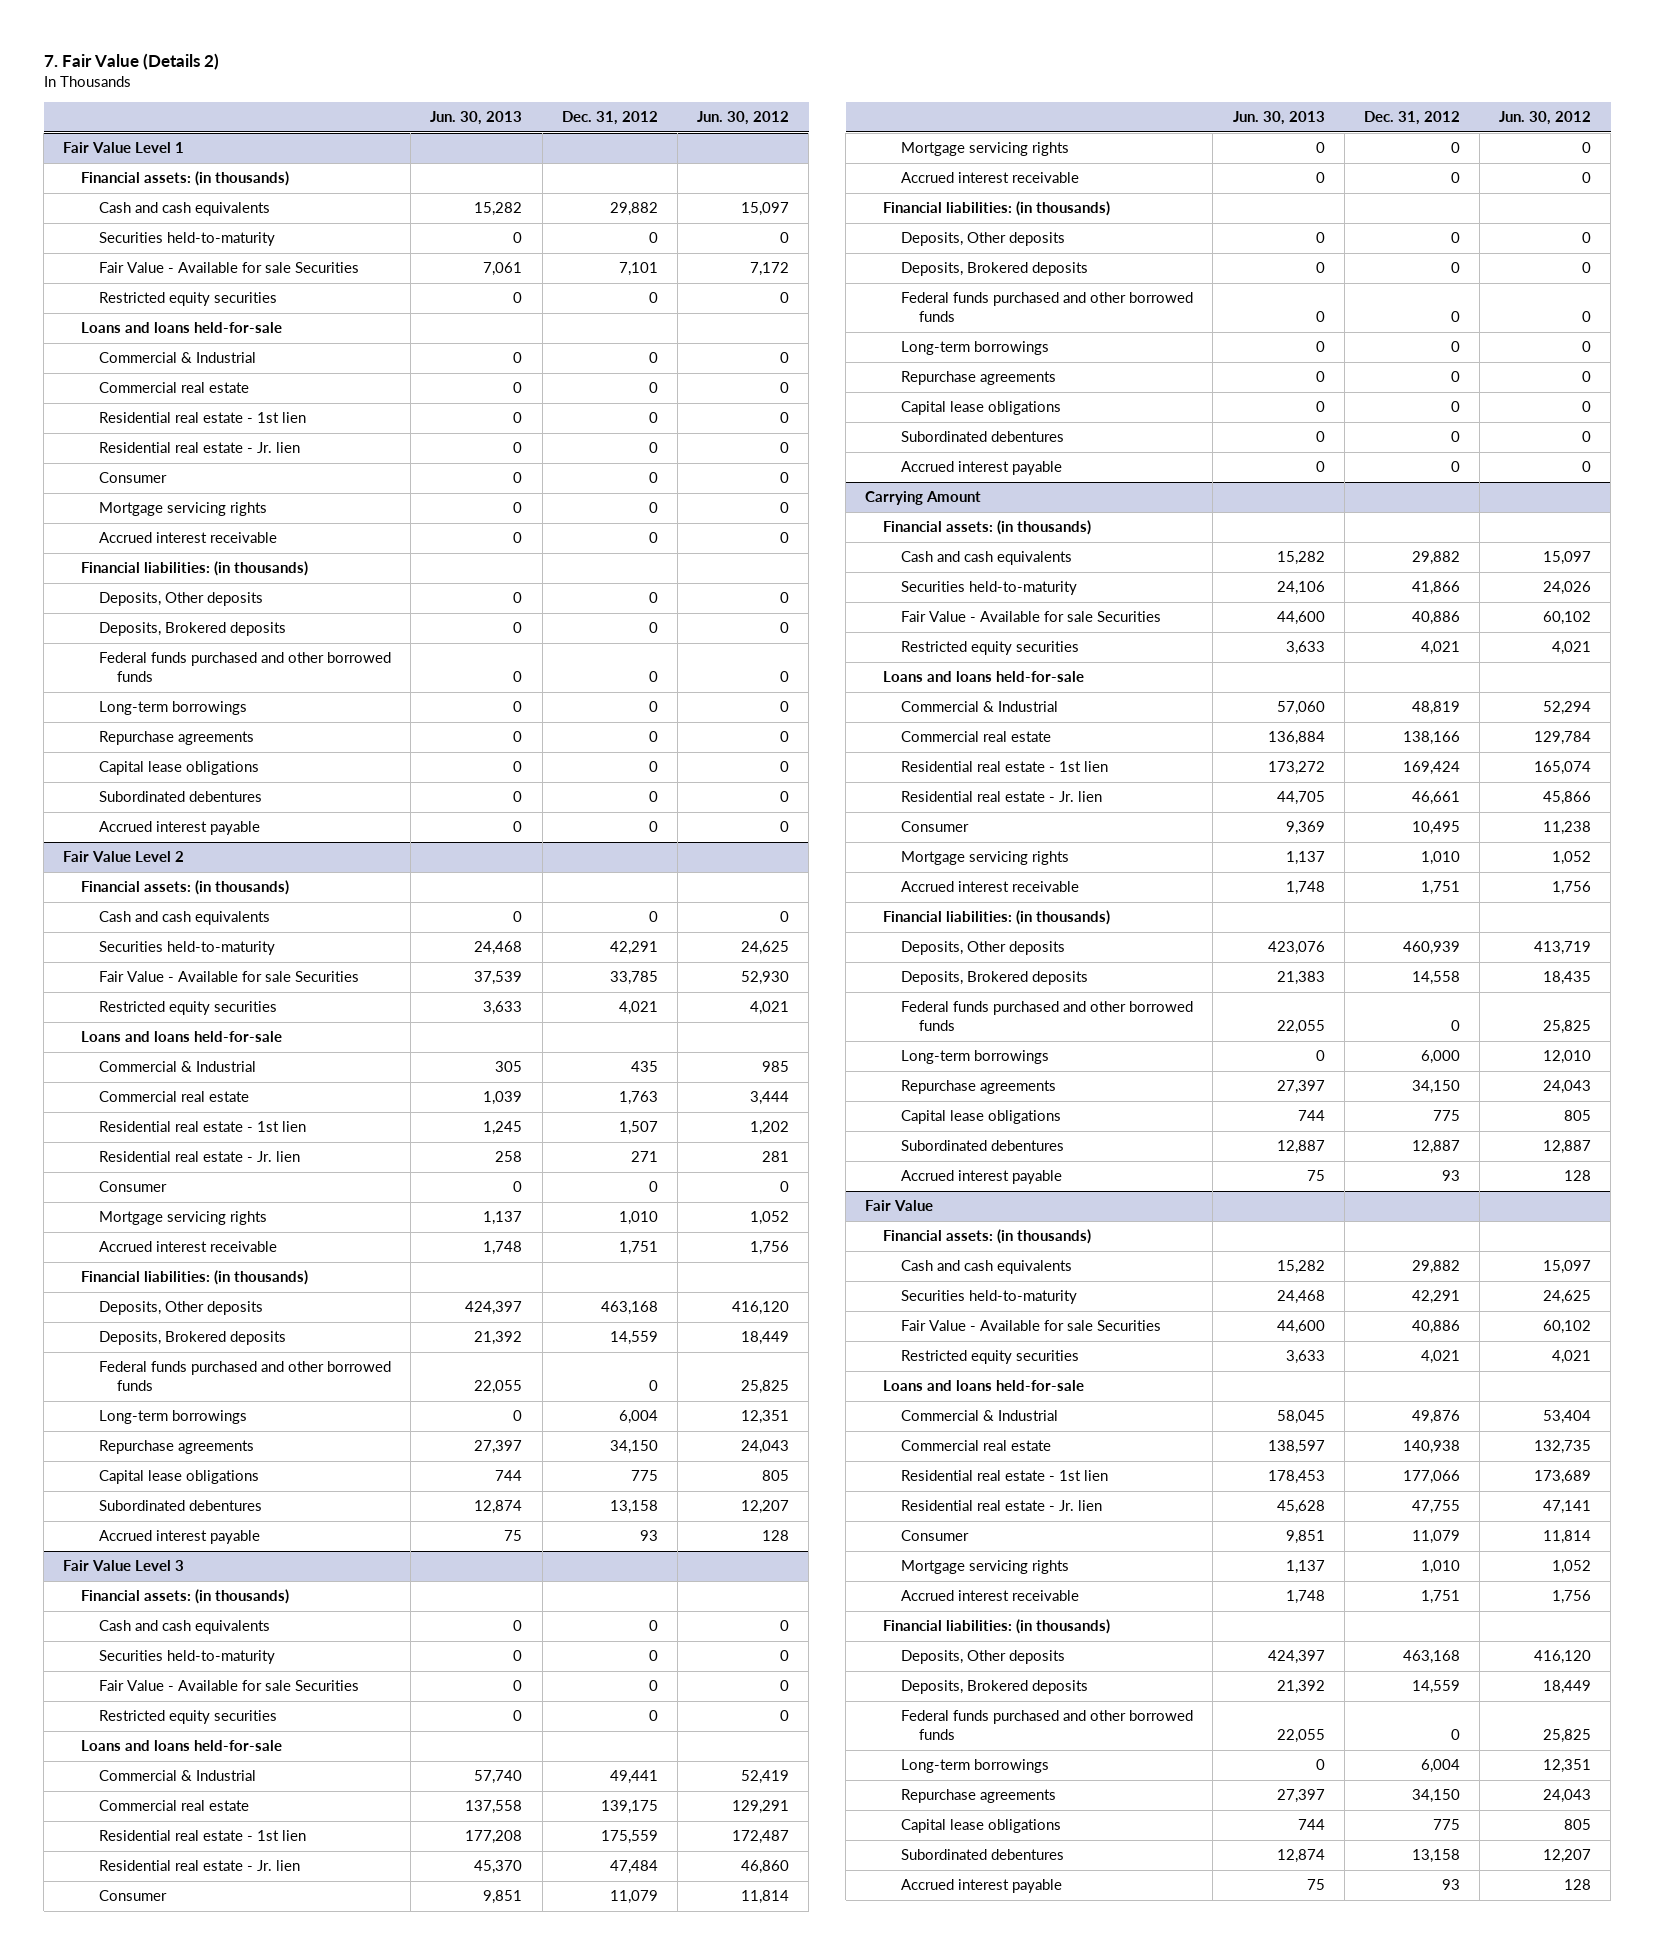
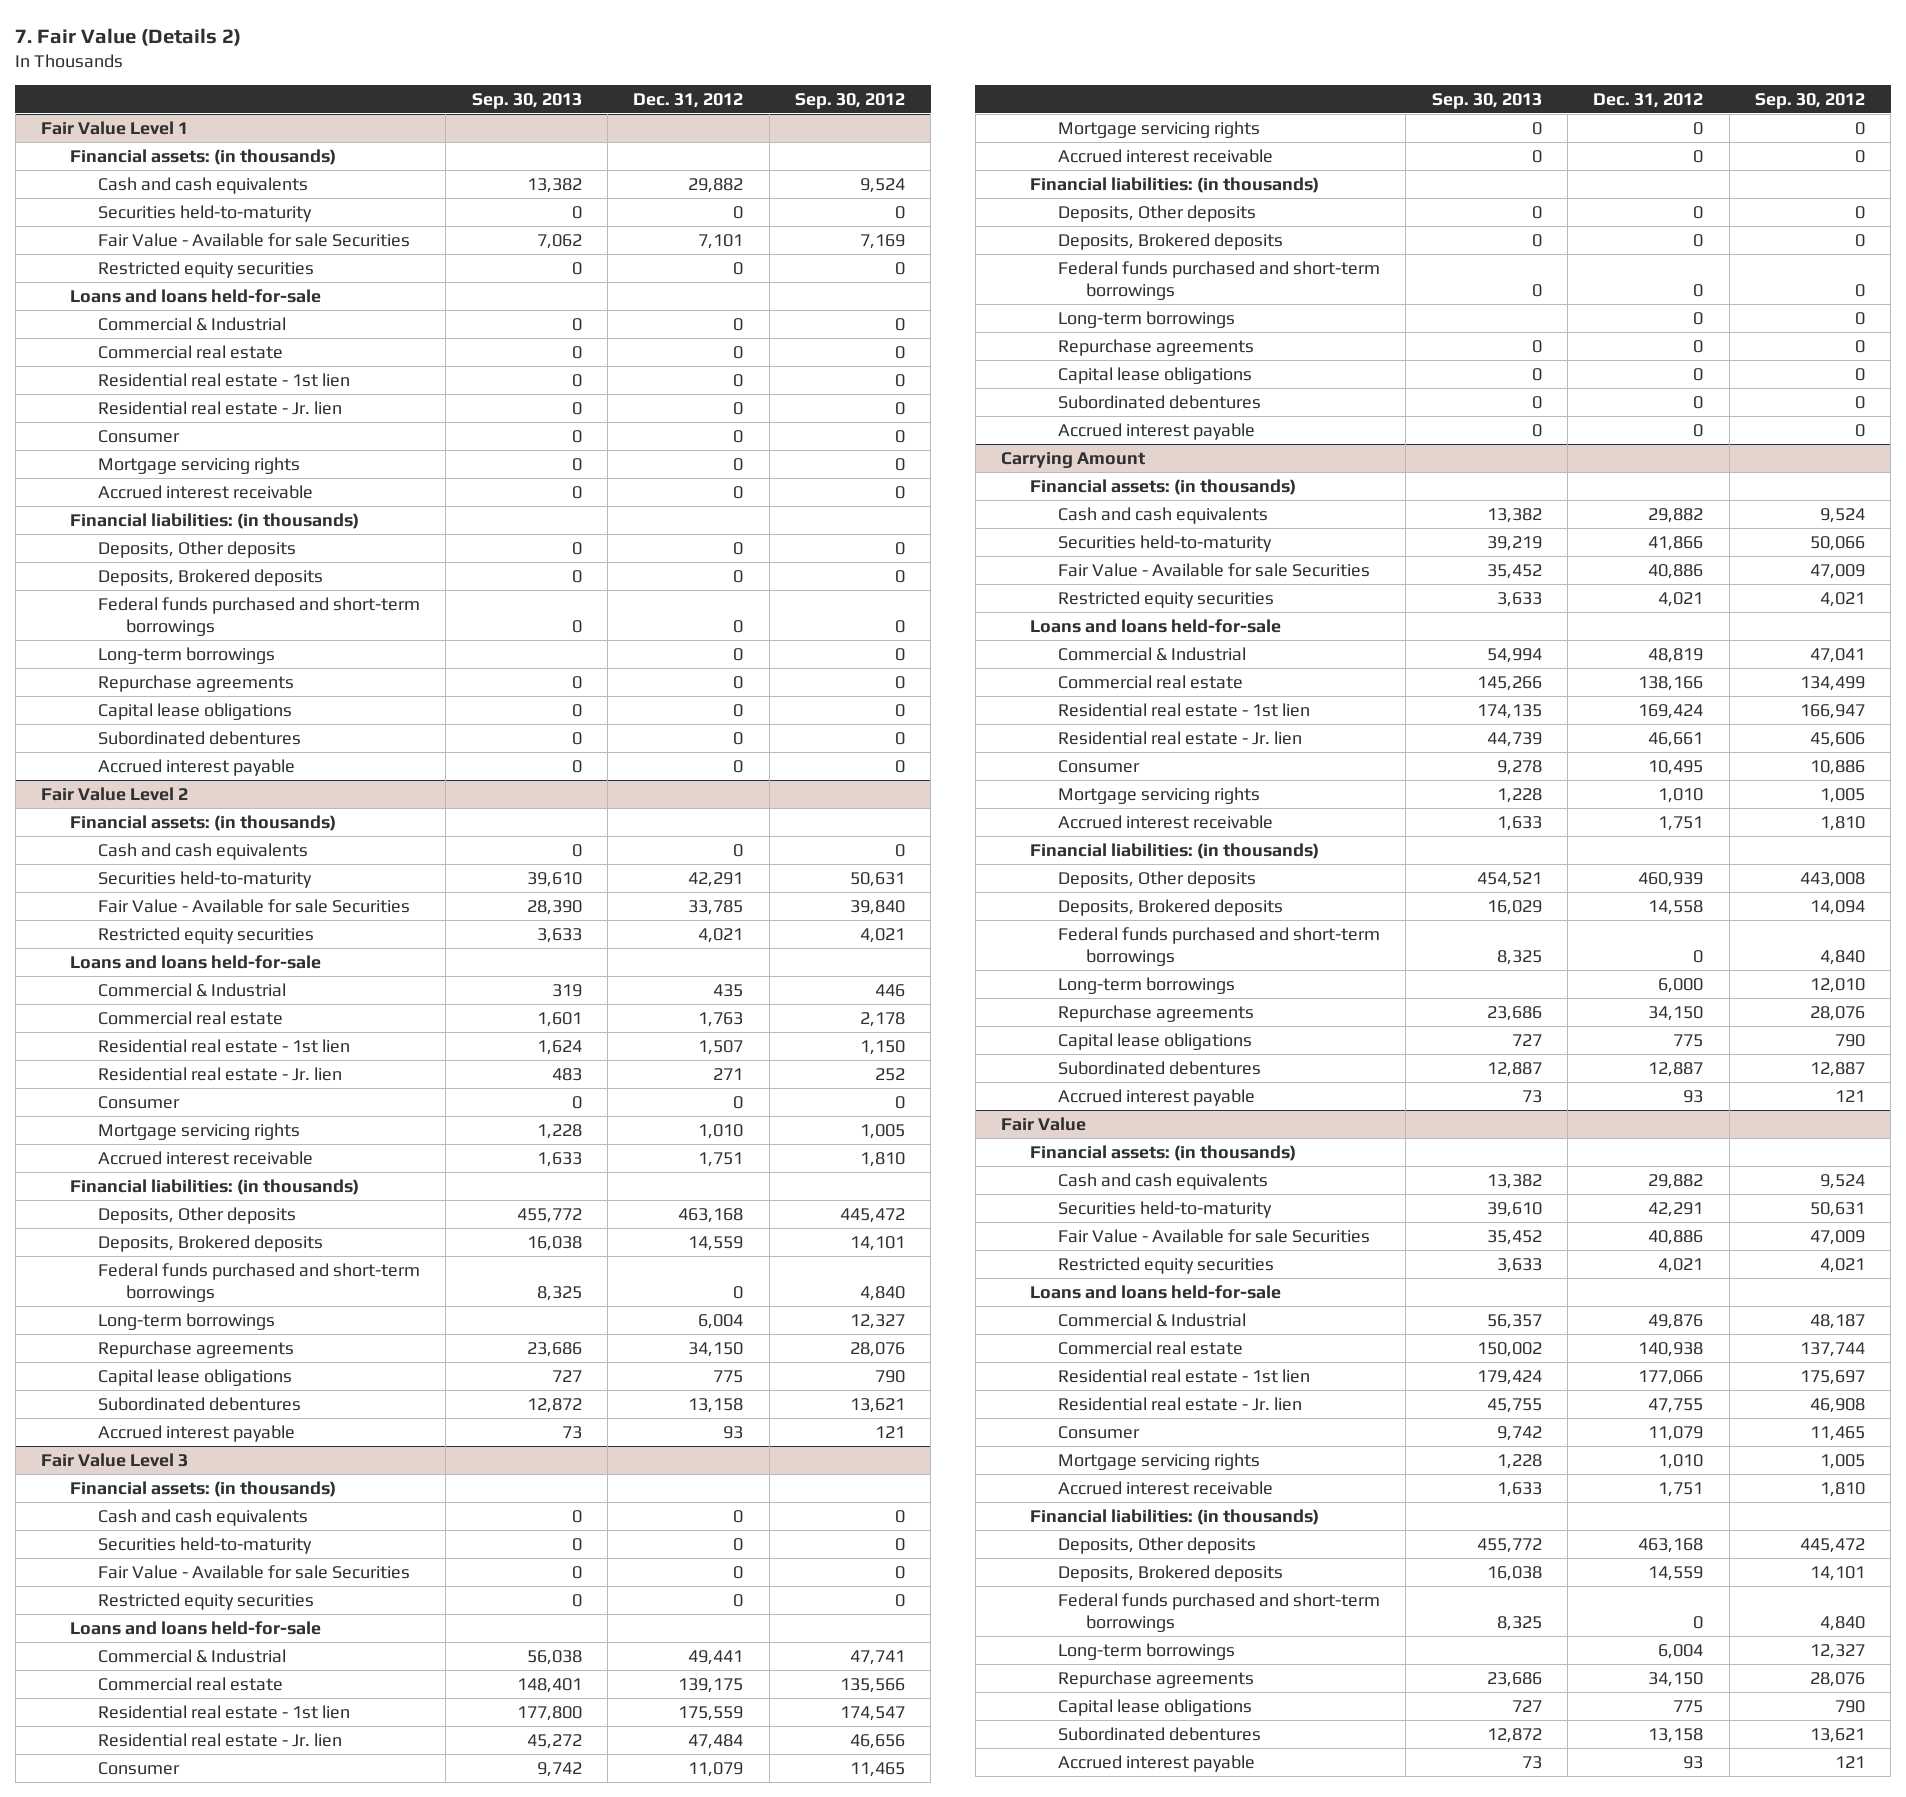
- | Jun. 30, 2013 | Dec. 31, 2012 | Jun. 30, 2012
+ | Sep. 30, 2013 | Dec. 31, 2012 | Sep. 30, 2012
@ Fair Value Level 1
- Federal funds purchased and other borrowed funds | 0 | 0 | 0
+ Federal funds purchased and short-term borrowings | 0 | 0 | 0
@ Fair Value Level 2
- Federal funds purchased and other borrowed funds | 22,055 | 0 | 25,825
+ Federal funds purchased and short-term borrowings | 8,325 | 0 | 4,840
@ Fair Value Level 3
- Federal funds purchased and other borrowed funds | 0 | 0 | 0
+ Federal funds purchased and short-term borrowings | 0 | 0 | 0
@ Carrying Amount
- Federal funds purchased and other borrowed funds | 22,055 | 0 | 25,825
+ Federal funds purchased and short-term borrowings | 8,325 | 0 | 4,840
@ Fair Value
- Federal funds purchased and other borrowed funds | 22,055 | 0 | 25,825
+ Federal funds purchased and short-term borrowings | 8,325 | 0 | 4,840

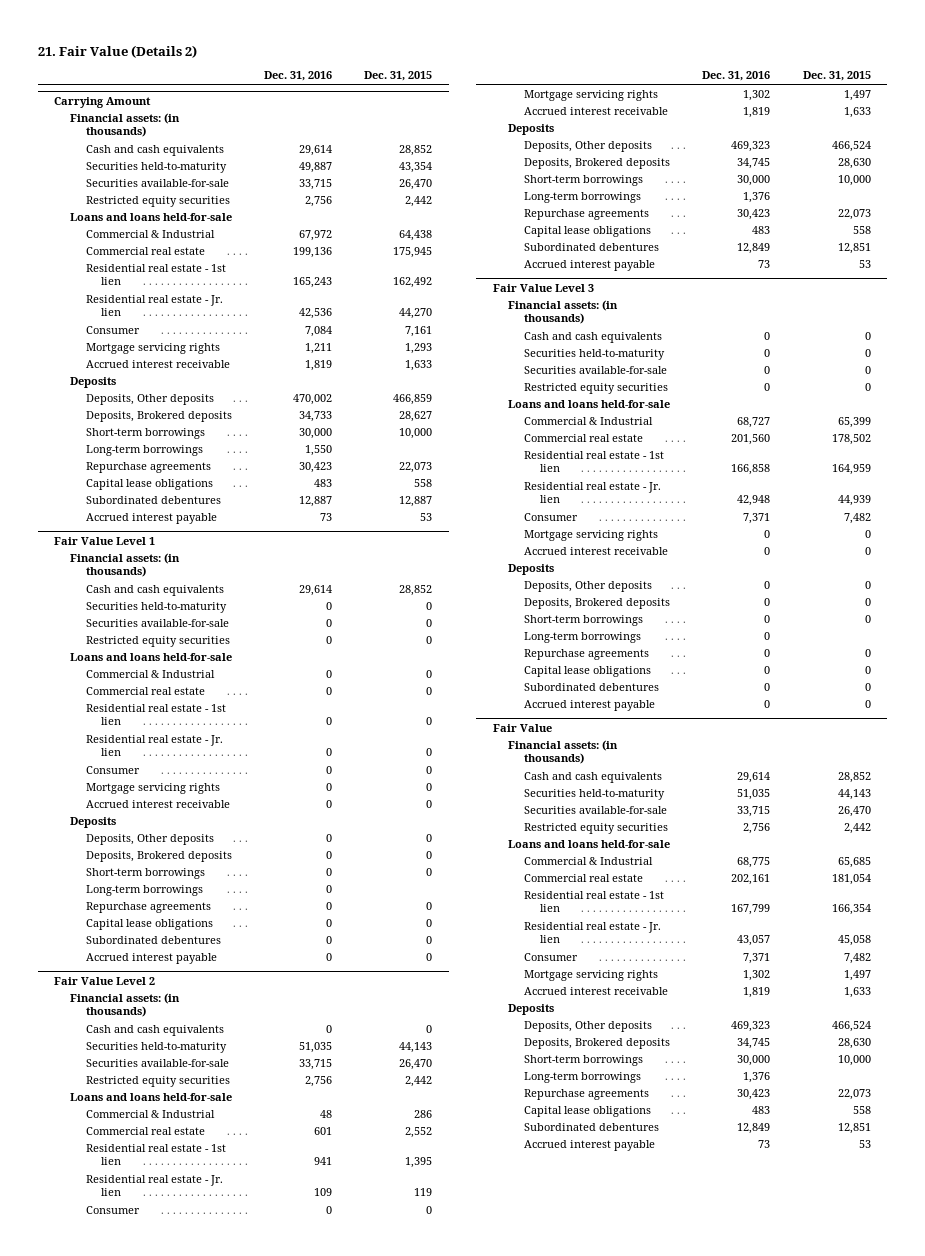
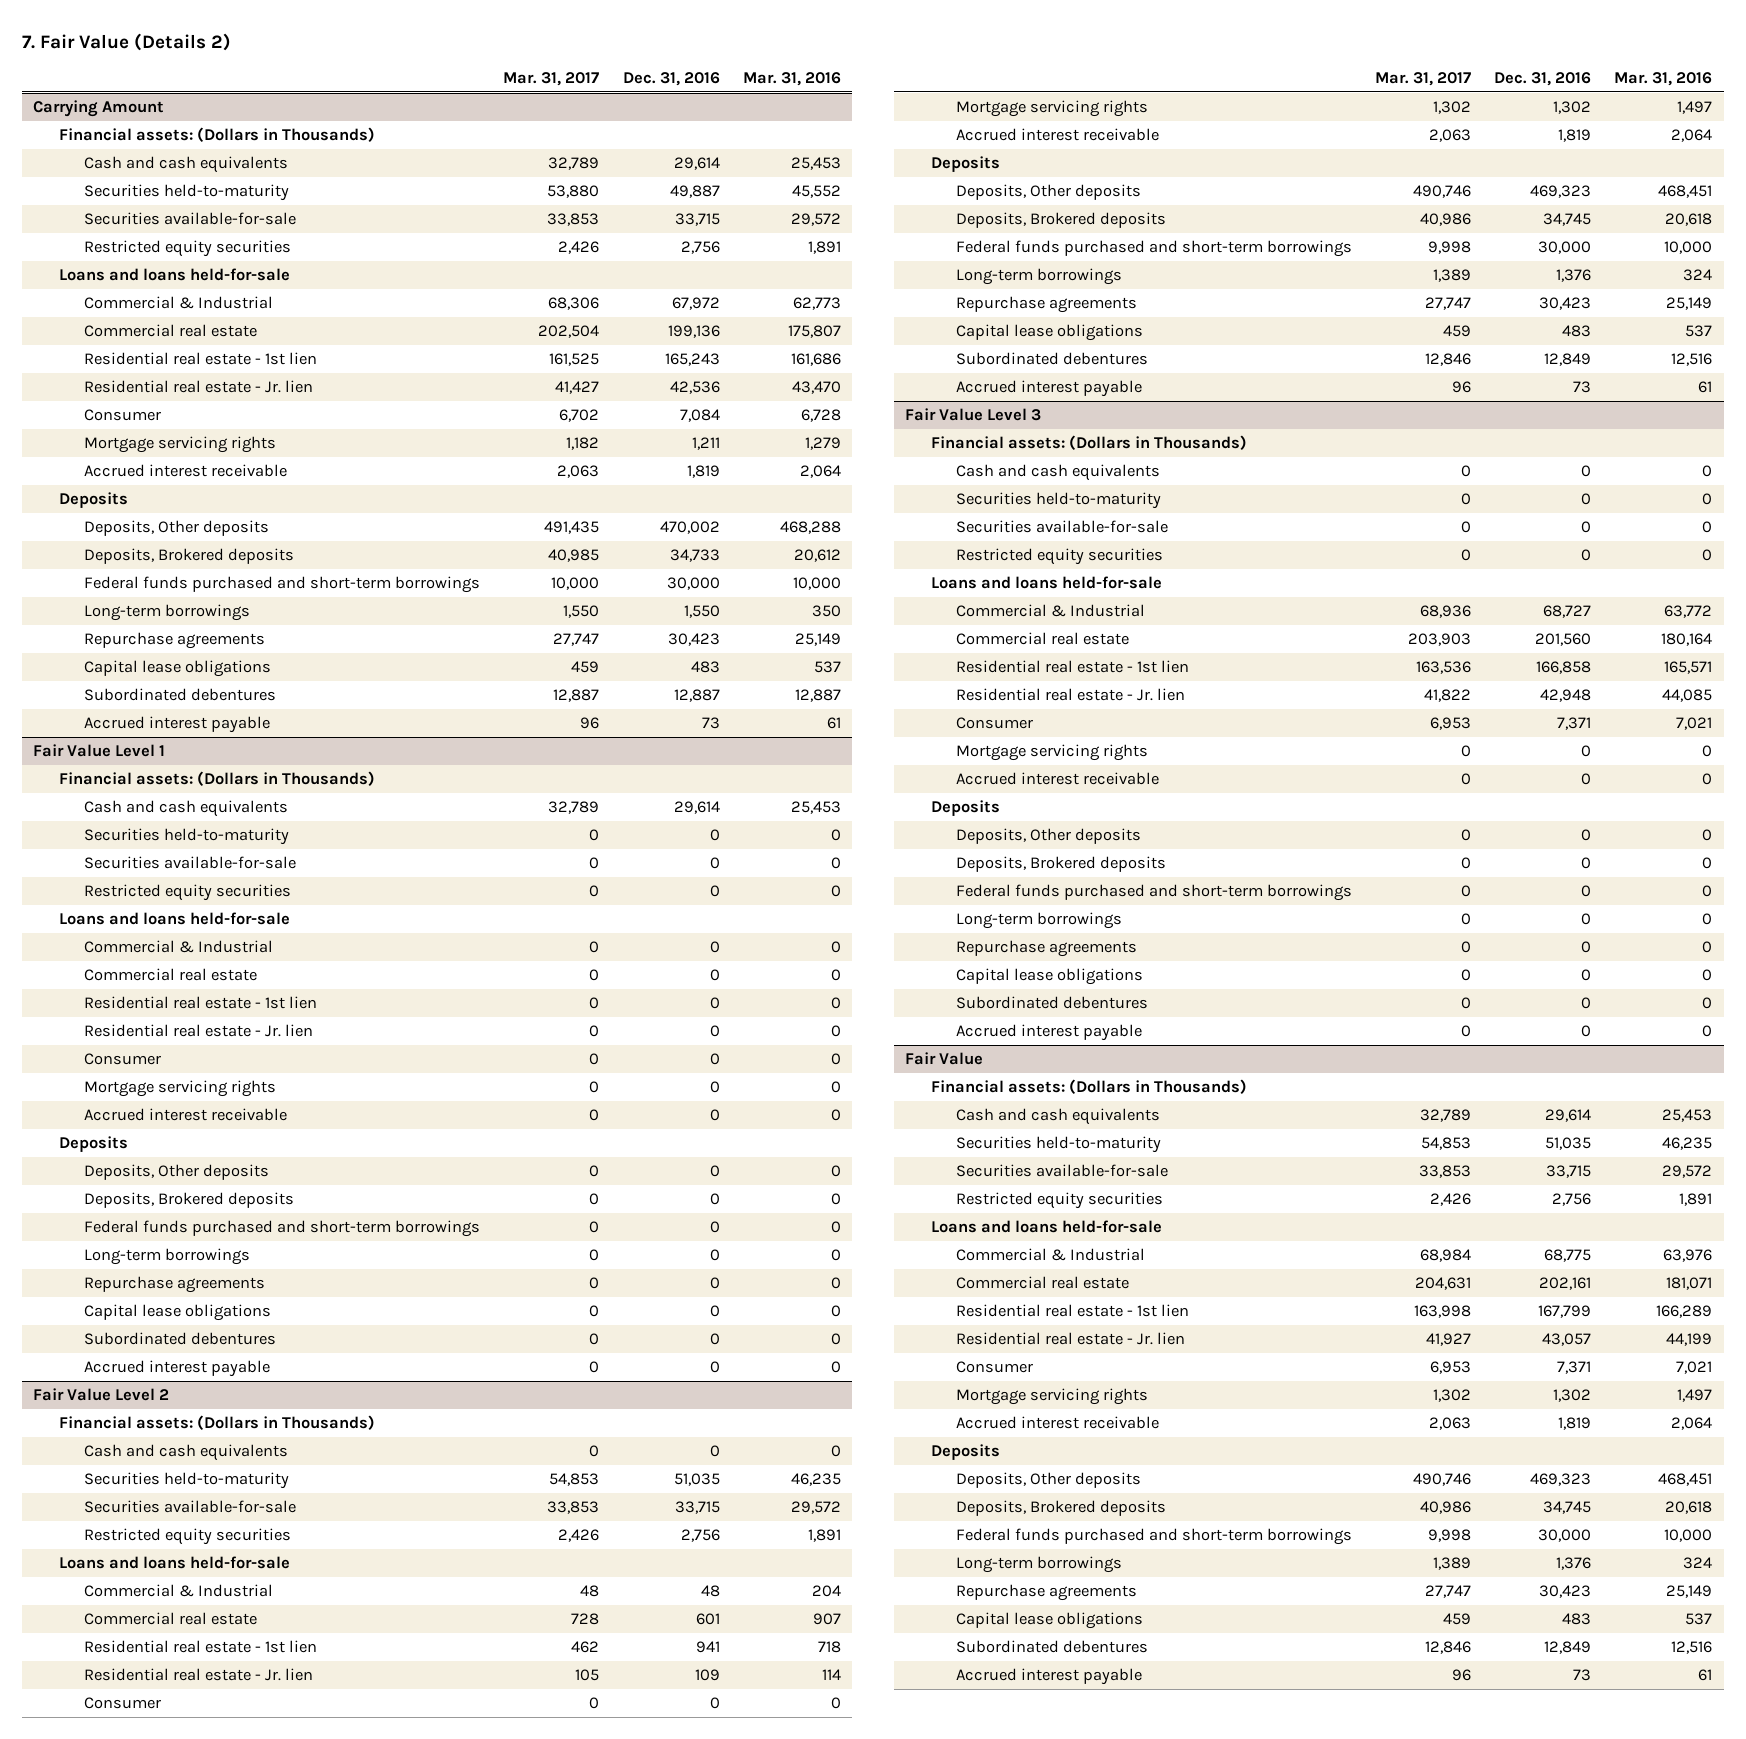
- 21. Fair Value (Details 2)
+ 7. Fair Value (Details 2)
- | Dec. 31, 2016 | Dec. 31, 2015
+ | Mar. 31, 2017 | Dec. 31, 2016 | Mar. 31, 2016
@ Carrying Amount
- Financial assets: (in thousands)
+ Financial assets: (Dollars in Thousands)
- Short-term borrowings | 30,000 | 10,000
+ Federal funds purchased and short-term borrowings | 10,000 | 30,000 | 10,000
@ Fair Value Level 1
- Financial assets: (in thousands)
+ Financial assets: (Dollars in Thousands)
- Short-term borrowings | 0 | 0
+ Federal funds purchased and short-term borrowings | 0 | 0 | 0
@ Fair Value Level 2
- Financial assets: (in thousands)
+ Financial assets: (Dollars in Thousands)
- Short-term borrowings | 30,000 | 10,000
+ Federal funds purchased and short-term borrowings | 9,998 | 30,000 | 10,000
@ Fair Value Level 3
- Financial assets: (in thousands)
+ Financial assets: (Dollars in Thousands)
- Short-term borrowings | 0 | 0
+ Federal funds purchased and short-term borrowings | 0 | 0 | 0
@ Fair Value
- Financial assets: (in thousands)
+ Financial assets: (Dollars in Thousands)
- Short-term borrowings | 30,000 | 10,000
+ Federal funds purchased and short-term borrowings | 9,998 | 30,000 | 10,000

